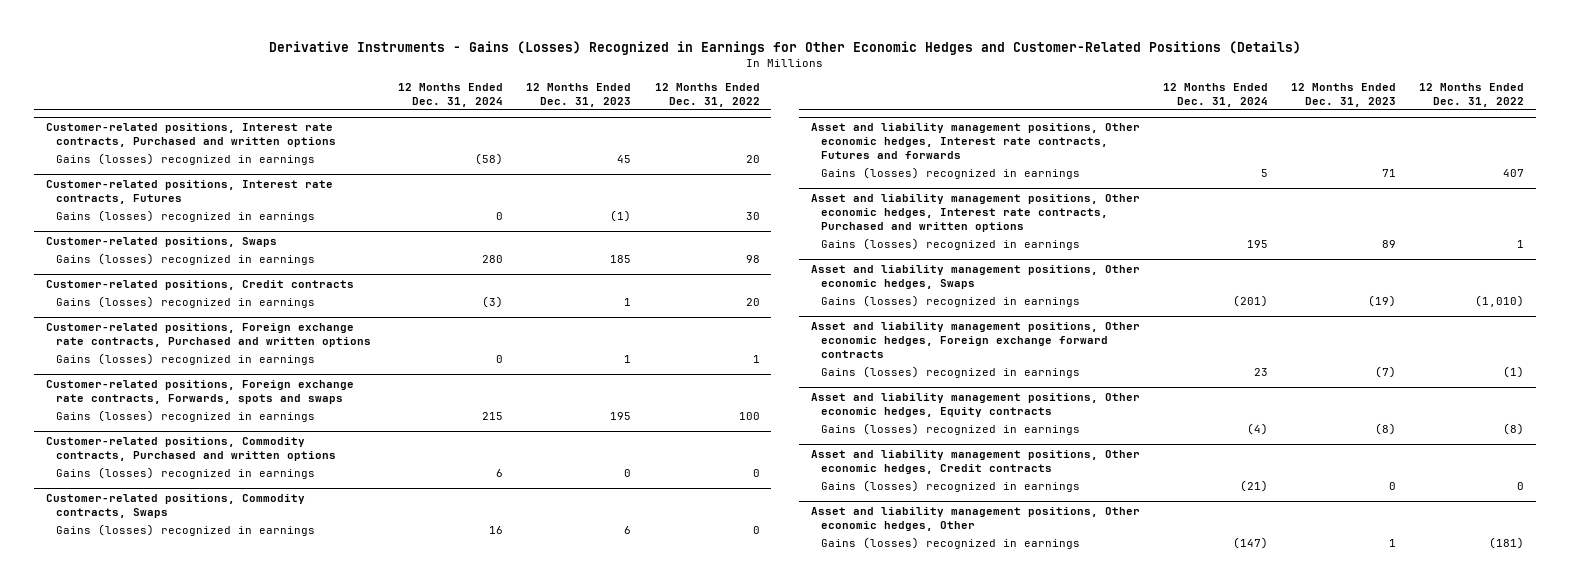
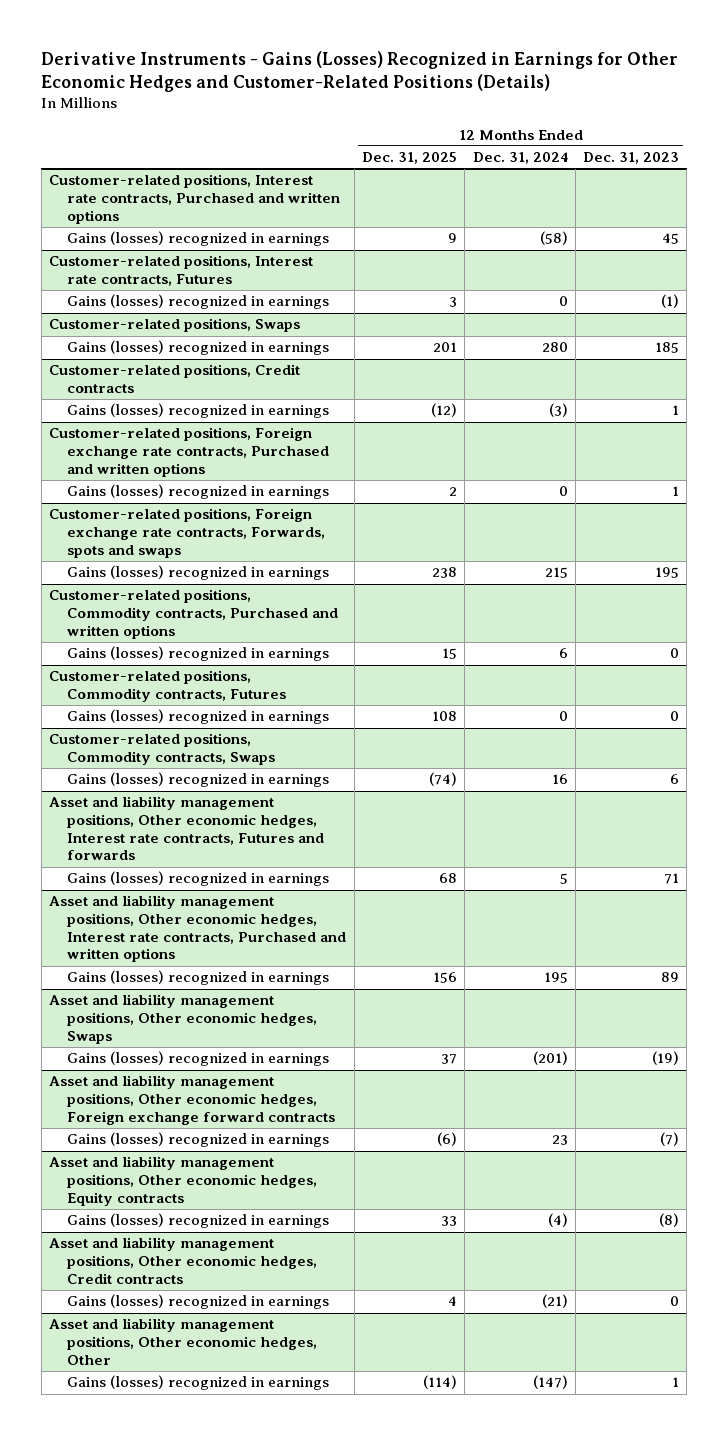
- | 12 Months Ended Dec. 31, 2024 | 12 Months Ended Dec. 31, 2023 | 12 Months Ended Dec. 31, 2022
+ | 12 Months Ended Dec. 31, 2025 | 12 Months Ended Dec. 31, 2024 | 12 Months Ended Dec. 31, 2023
+ Customer-related positions, Commodity contracts, Futures
+ Gains (losses) recognized in earnings | 108 | 0 | 0

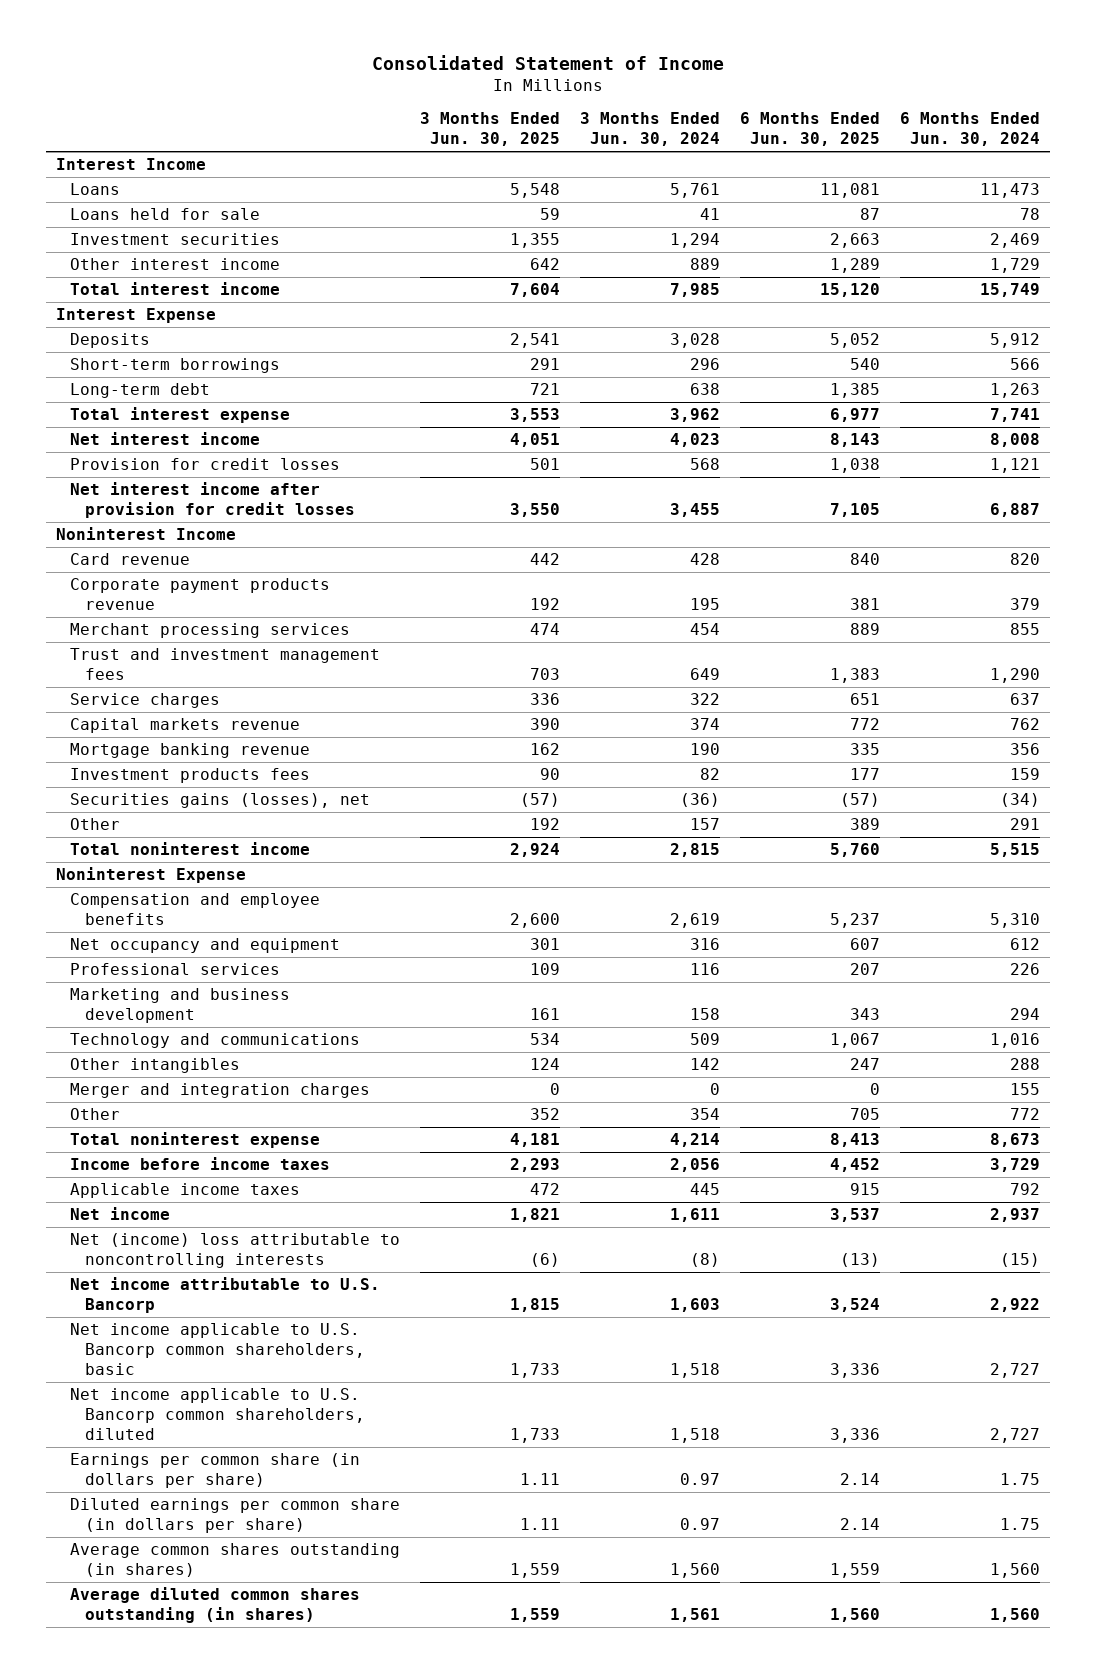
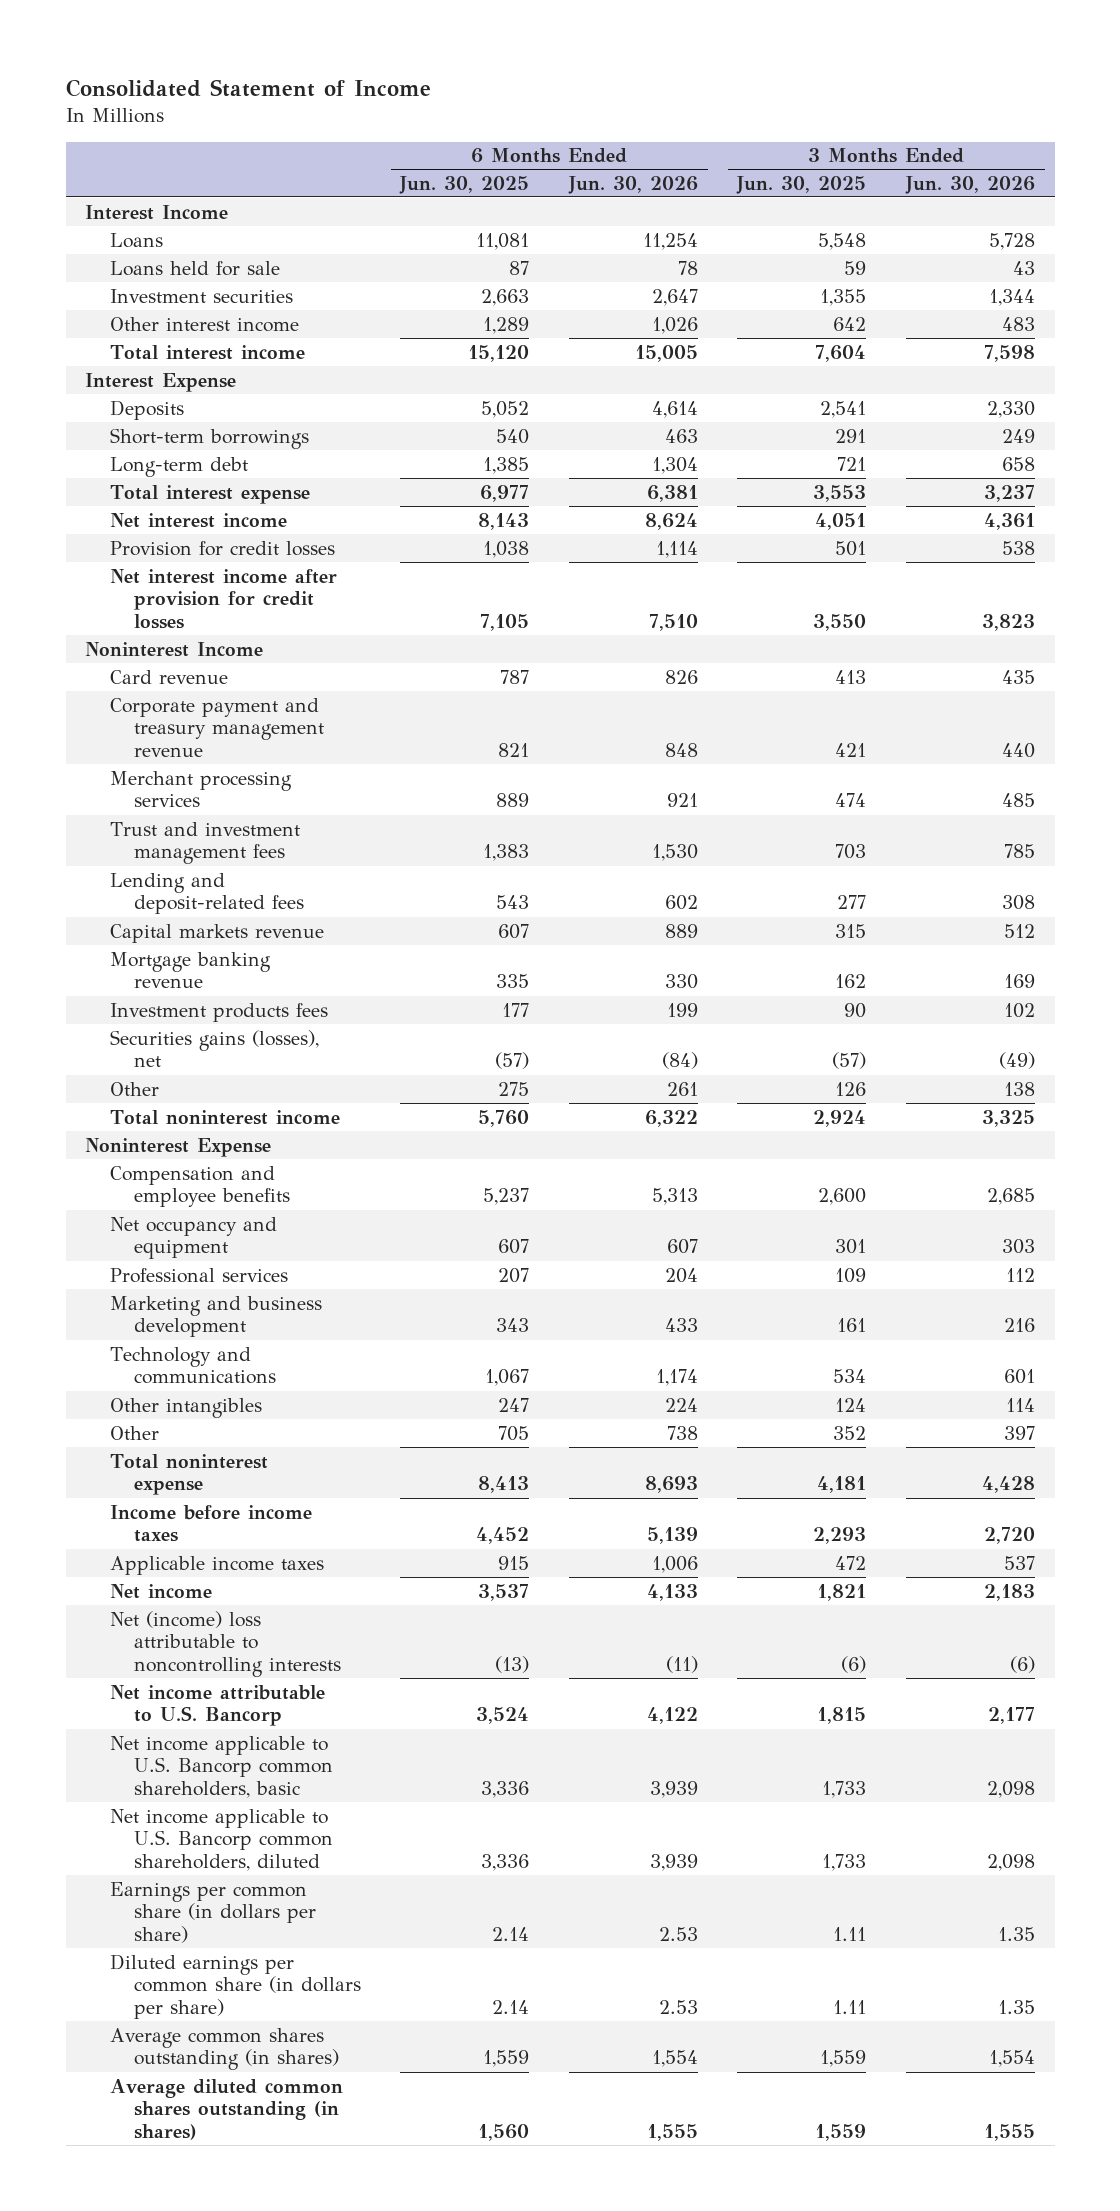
- | 3 Months Ended Jun. 30, 2025 | 3 Months Ended Jun. 30, 2024 | 6 Months Ended Jun. 30, 2025 | 6 Months Ended Jun. 30, 2024
+ | 6 Months Ended Jun. 30, 2025 | 6 Months Ended Jun. 30, 2026 | 3 Months Ended Jun. 30, 2025 | 3 Months Ended Jun. 30, 2026
- Card revenue | 442 | 428 | 840 | 820
- Corporate payment products revenue | 192 | 195 | 381 | 379
+ Card revenue | 787 | 826 | 413 | 435
+ Corporate payment and treasury management revenue | 821 | 848 | 421 | 440
- Service charges | 336 | 322 | 651 | 637
- Capital markets revenue | 390 | 374 | 772 | 762
+ Lending and deposit-related fees | 543 | 602 | 277 | 308
+ Capital markets revenue | 607 | 889 | 315 | 512
- Other | 192 | 157 | 389 | 291
+ Other | 275 | 261 | 126 | 138
- Merger and integration charges | 0 | 0 | 0 | 155

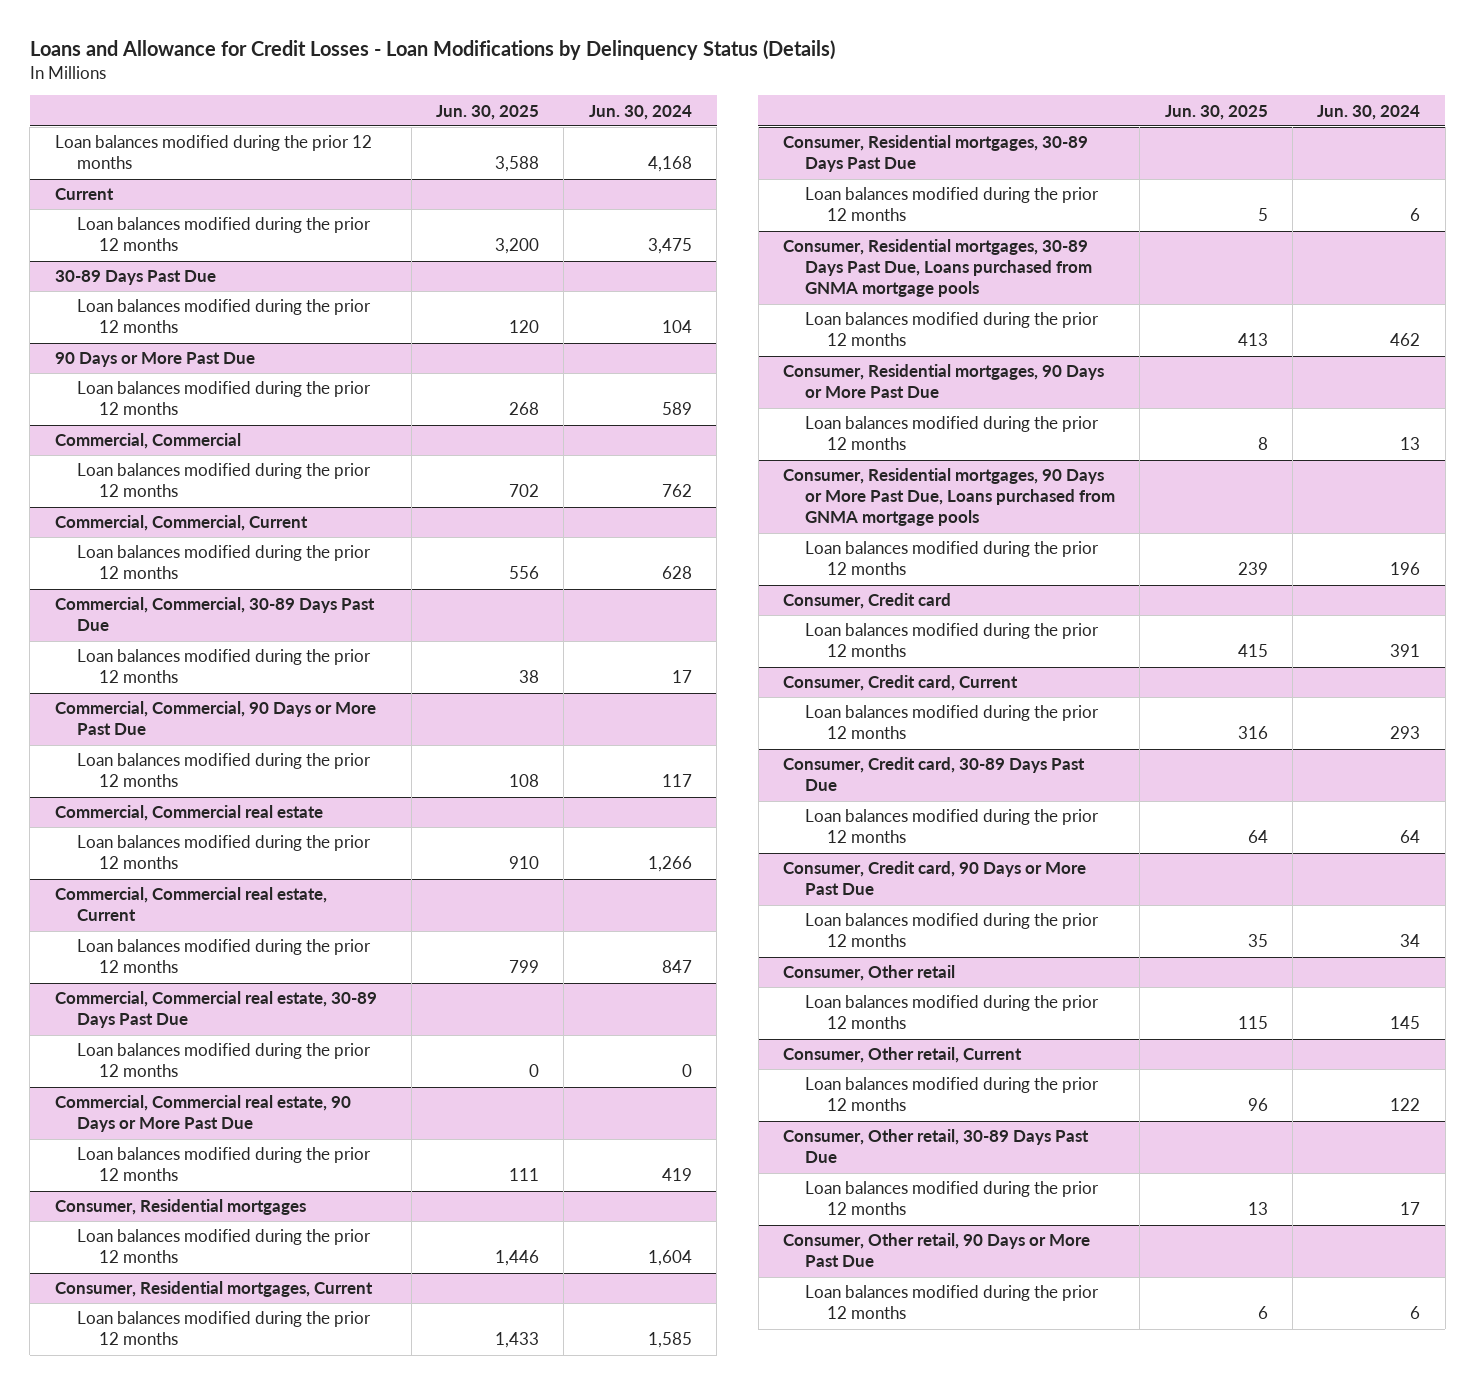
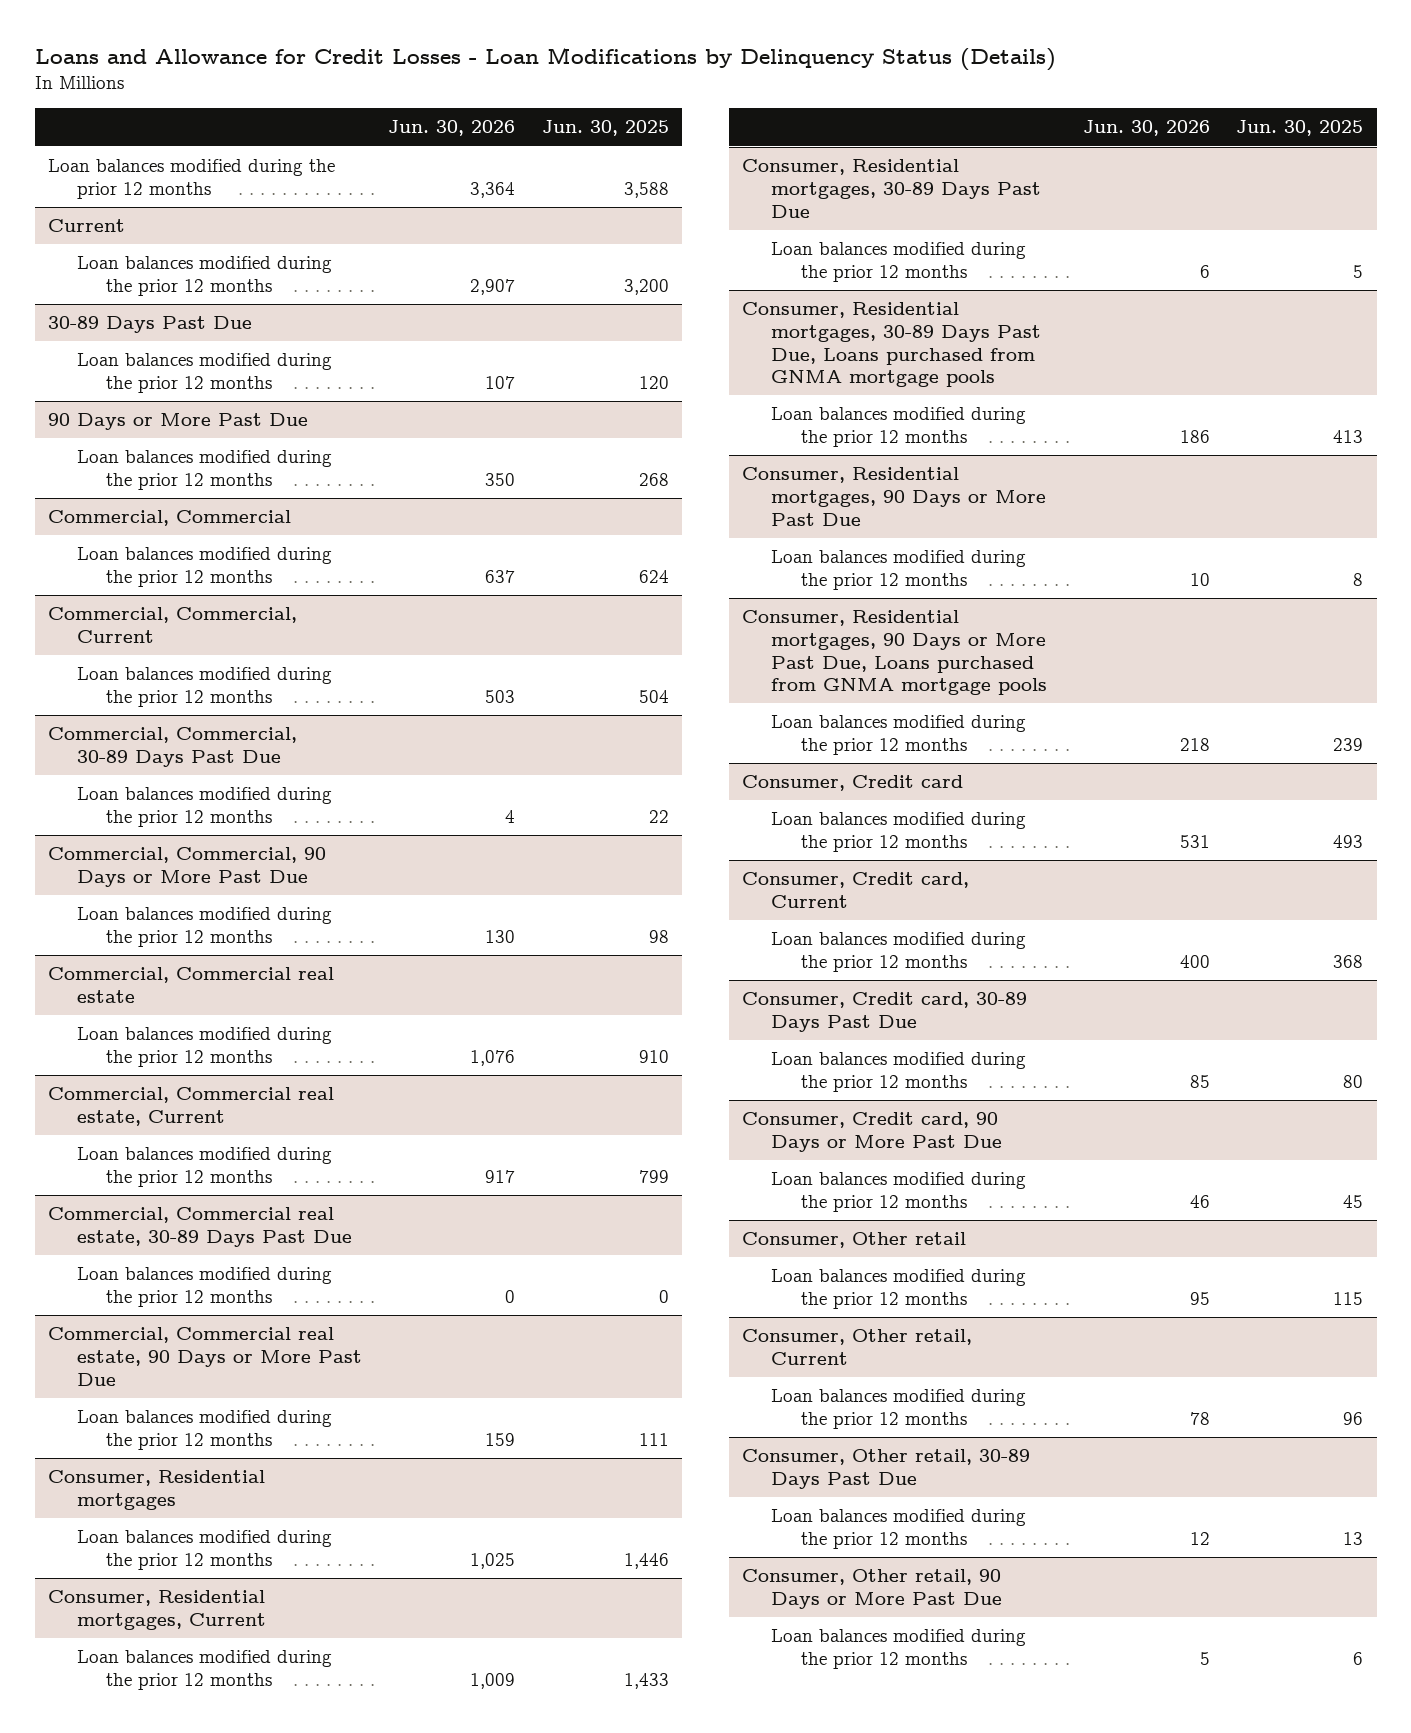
- | Jun. 30, 2025 | Jun. 30, 2024
+ | Jun. 30, 2026 | Jun. 30, 2025
@ Commercial, Commercial
- Loan balances modified during the prior 12 months | 702 | 762
+ Loan balances modified during the prior 12 months | 637 | 624
@ Commercial, Commercial, Current
- Loan balances modified during the prior 12 months | 556 | 628
+ Loan balances modified during the prior 12 months | 503 | 504
@ Commercial, Commercial, 30-89 Days Past Due
- Loan balances modified during the prior 12 months | 38 | 17
+ Loan balances modified during the prior 12 months | 4 | 22
@ Commercial, Commercial, 90 Days or More Past Due
- Loan balances modified during the prior 12 months | 108 | 117
+ Loan balances modified during the prior 12 months | 130 | 98
@ Consumer, Credit card
- Loan balances modified during the prior 12 months | 415 | 391
+ Loan balances modified during the prior 12 months | 531 | 493
@ Consumer, Credit card, Current
- Loan balances modified during the prior 12 months | 316 | 293
+ Loan balances modified during the prior 12 months | 400 | 368
@ Consumer, Credit card, 30-89 Days Past Due
- Loan balances modified during the prior 12 months | 64 | 64
+ Loan balances modified during the prior 12 months | 85 | 80
@ Consumer, Credit card, 90 Days or More Past Due
- Loan balances modified during the prior 12 months | 35 | 34
+ Loan balances modified during the prior 12 months | 46 | 45

